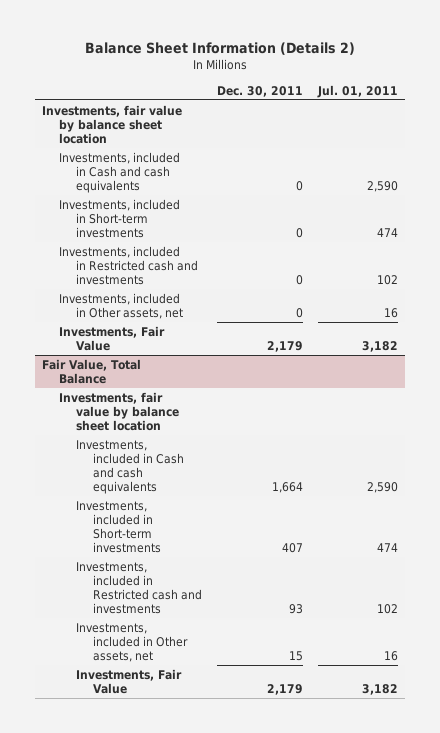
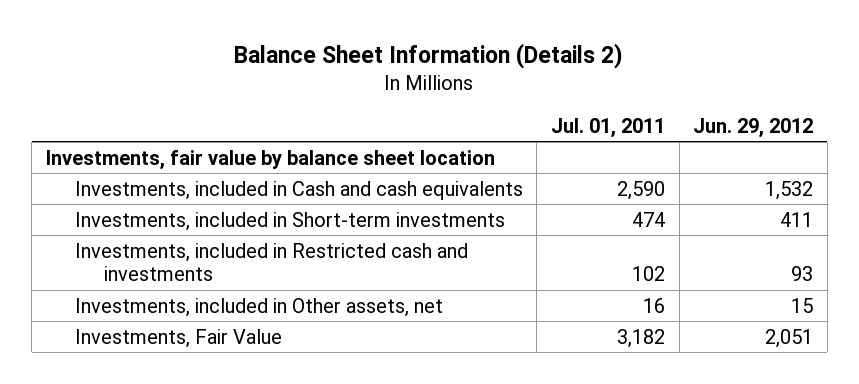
- | Dec. 30, 2011 | Jul. 01, 2011
+ | Jul. 01, 2011 | Jun. 29, 2012
- Fair Value, Total Balance
- Investments, fair value by balance sheet location
- Investments, included in Cash and cash equivalents | 1,664 | 2,590
- Investments, included in Short-term investments | 407 | 474
- Investments, included in Restricted cash and investments | 93 | 102
- Investments, included in Other assets, net | 15 | 16
- Investments, Fair Value | 2,179 | 3,182

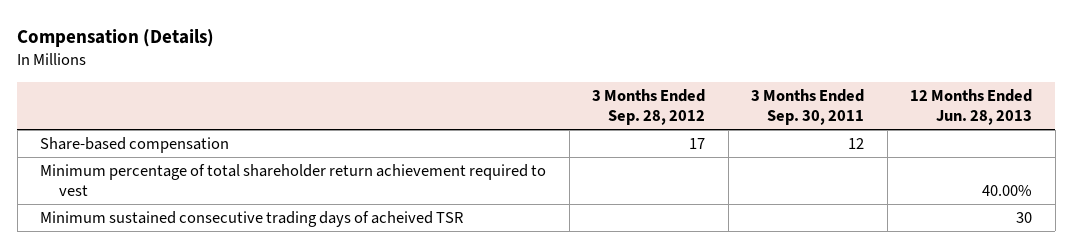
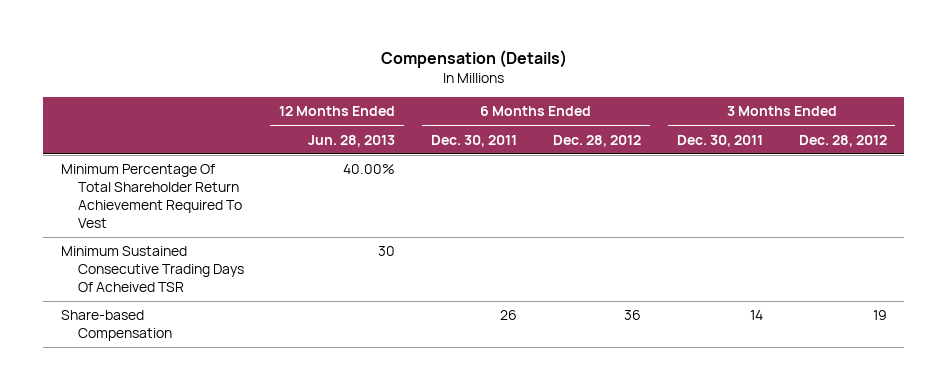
- | 3 Months Ended Sep. 28, 2012 | 3 Months Ended Sep. 30, 2011 | 12 Months Ended Jun. 28, 2013
+ | 12 Months Ended Jun. 28, 2013 | 6 Months Ended Dec. 30, 2011 | 6 Months Ended Dec. 28, 2012 | 3 Months Ended Dec. 30, 2011 | 3 Months Ended Dec. 28, 2012
- Share-based compensation | 17 | 12 |
- Minimum percentage of total shareholder return achievement required to vest | | | 40.00%
- Minimum sustained consecutive trading days of acheived TSR | | | 30
+ Minimum Percentage Of Total Shareholder Return Achievement Required To Vest | 40.00% | | | |
+ Minimum Sustained Consecutive Trading Days Of Acheived TSR | 30 | | | |
+ Share-based Compensation | | 26 | 36 | 14 | 19

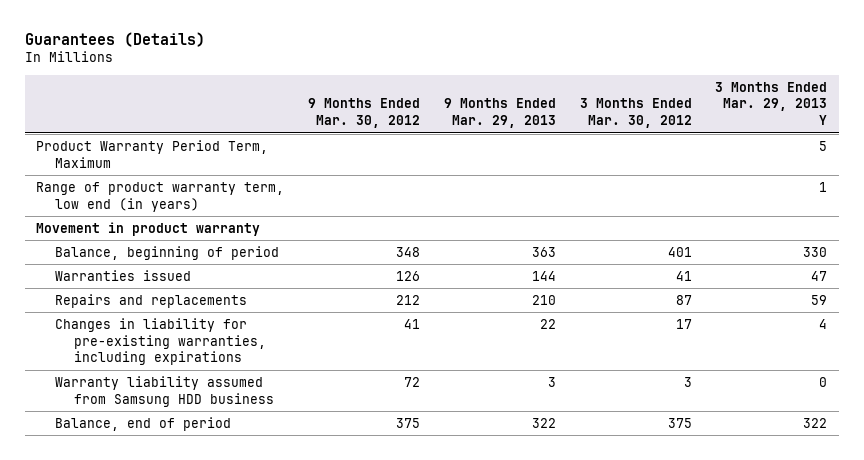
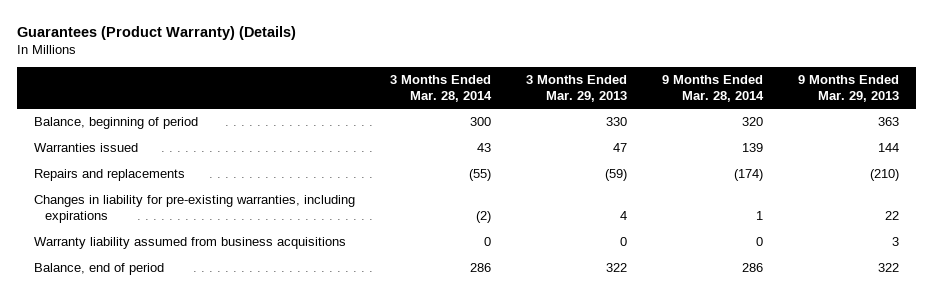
- Guarantees (Details)
+ Guarantees (Product Warranty) (Details)
- | 9 Months Ended Mar. 30, 2012 | 9 Months Ended Mar. 29, 2013 | 3 Months Ended Mar. 30, 2012 | 3 Months Ended Mar. 29, 2013 Y
+ | 3 Months Ended Mar. 28, 2014 | 3 Months Ended Mar. 29, 2013 | 9 Months Ended Mar. 28, 2014 | 9 Months Ended Mar. 29, 2013
- Product Warranty Period Term, Maximum | | | | 5
- Range of product warranty term, low end (in years) | | | | 1
- Movement in product warranty
- Repairs and replacements | 212 | 210 | 87 | 59
+ Repairs and replacements | (55) | (59) | (174) | (210)
- Warranty liability assumed from Samsung HDD business | 72 | 3 | 3 | 0
+ Warranty liability assumed from business acquisitions | 0 | 0 | 0 | 3

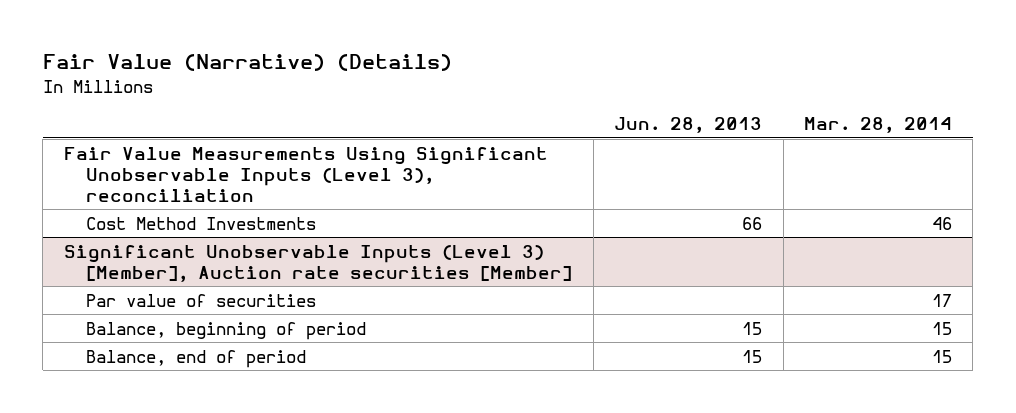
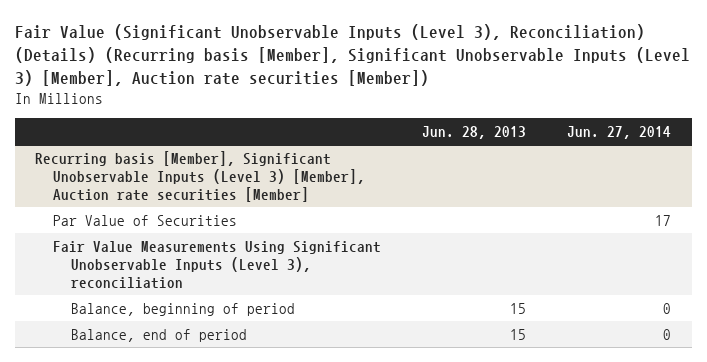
- Fair Value (Narrative) (Details)
+ Fair Value (Significant Unobservable Inputs (Level 3), Reconciliation) (Details) (Recurring basis [Member], Significant Unobservable Inputs (Level 3) [Member], Auction rate securities [Member])
- | Jun. 28, 2013 | Mar. 28, 2014
+ | Jun. 28, 2013 | Jun. 27, 2014
+ Recurring basis [Member], Significant Unobservable Inputs (Level 3) [Member], Auction rate securities [Member]
+ Par Value of Securities | | 17
- Cost Method Investments | 66 | 46
- Significant Unobservable Inputs (Level 3) [Member], Auction rate securities [Member]
- Par value of securities | | 17

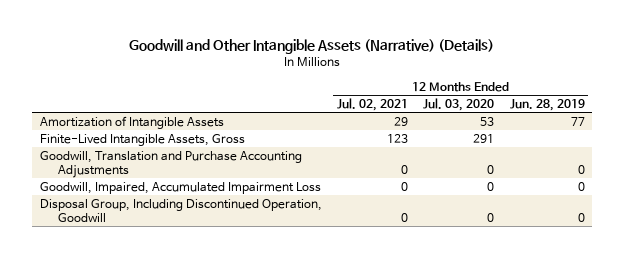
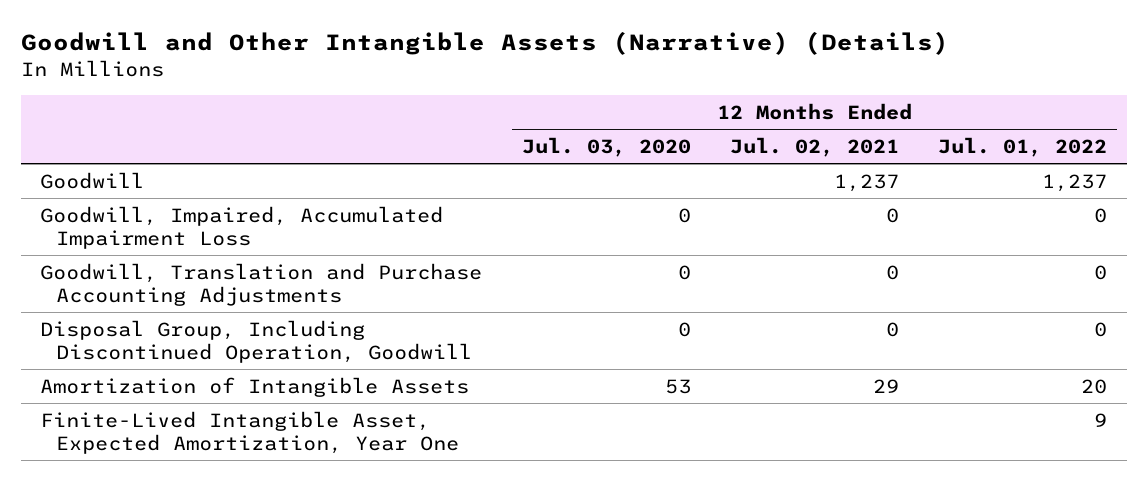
- | 12 Months Ended Jul. 02, 2021 | 12 Months Ended Jul. 03, 2020 | 12 Months Ended Jun. 28, 2019
+ | 12 Months Ended Jul. 03, 2020 | 12 Months Ended Jul. 02, 2021 | 12 Months Ended Jul. 01, 2022
- Finite-Lived Intangible Assets, Gross | 123 | 291 |
+ Goodwill | | 1,237 | 1,237
moved down: Goodwill, Translation and Purchase Accounting Adjustments | 0 | 0 | 0
moved down: Amortization of Intangible Assets | 53 | 29 | 20
+ Finite-Lived Intangible Asset, Expected Amortization, Year One | | | 9

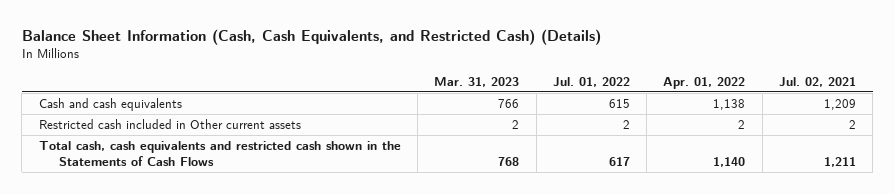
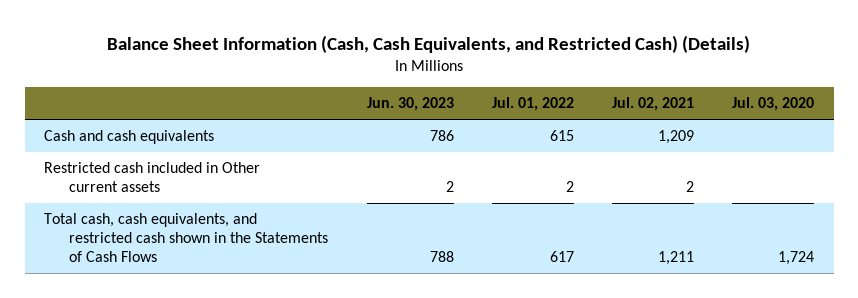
- | Mar. 31, 2023 | Jul. 01, 2022 | Apr. 01, 2022 | Jul. 02, 2021
+ | Jun. 30, 2023 | Jul. 01, 2022 | Jul. 02, 2021 | Jul. 03, 2020
- Total cash, cash equivalents and restricted cash shown in the Statements of Cash Flows | 768 | 617 | 1,140 | 1,211
+ Total cash, cash equivalents, and restricted cash shown in the Statements of Cash Flows | 788 | 617 | 1,211 | 1,724

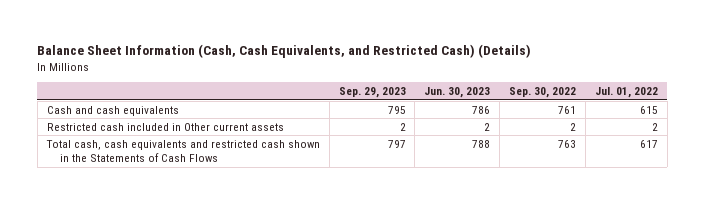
- | Jun. 30, 2023 | Jul. 01, 2022 | Jul. 02, 2021 | Jul. 03, 2020
+ | Sep. 29, 2023 | Jun. 30, 2023 | Sep. 30, 2022 | Jul. 01, 2022
- Total cash, cash equivalents, and restricted cash shown in the Statements of Cash Flows | 788 | 617 | 1,211 | 1,724
+ Total cash, cash equivalents and restricted cash shown in the Statements of Cash Flows | 797 | 788 | 763 | 617

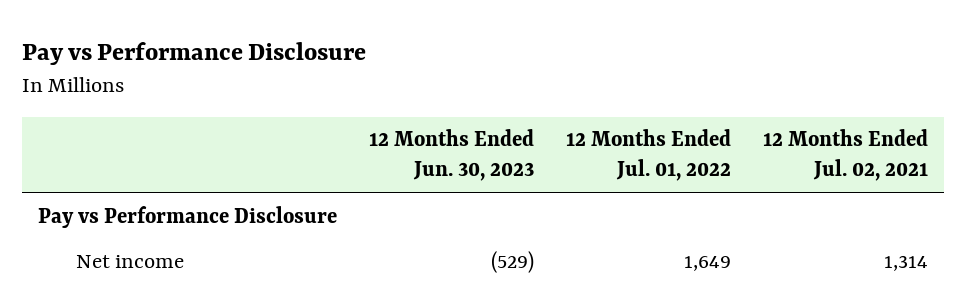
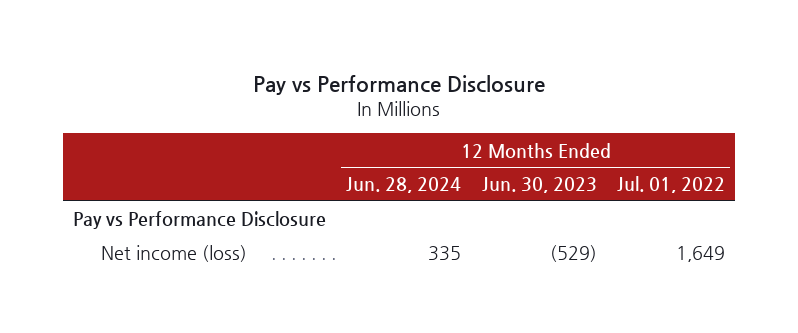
- | 12 Months Ended Jun. 30, 2023 | 12 Months Ended Jul. 01, 2022 | 12 Months Ended Jul. 02, 2021
+ | 12 Months Ended Jun. 28, 2024 | 12 Months Ended Jun. 30, 2023 | 12 Months Ended Jul. 01, 2022
- Net income | (529) | 1,649 | 1,314
+ Net income (loss) | 335 | (529) | 1,649

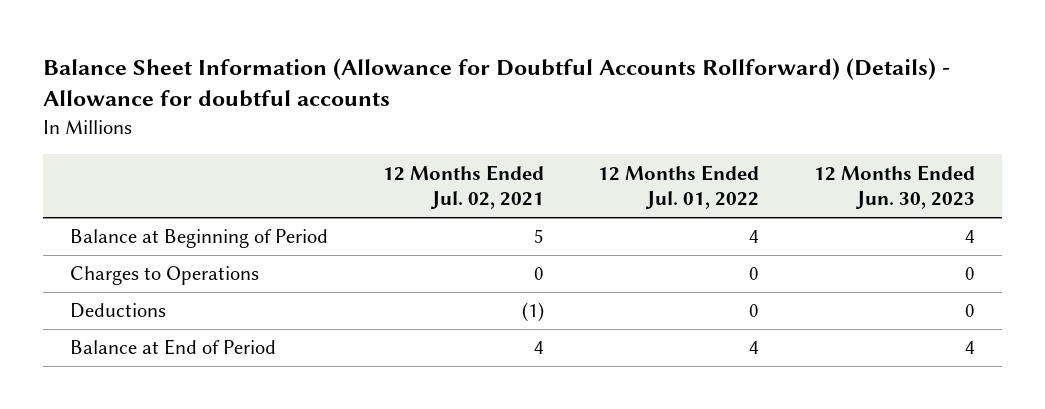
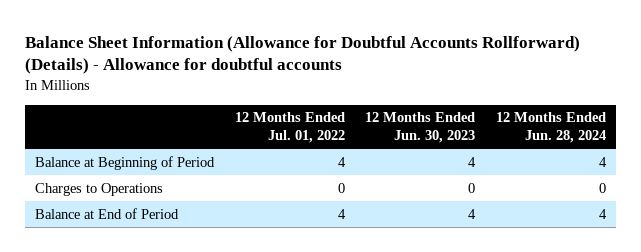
- | 12 Months Ended Jul. 02, 2021 | 12 Months Ended Jul. 01, 2022 | 12 Months Ended Jun. 30, 2023
+ | 12 Months Ended Jul. 01, 2022 | 12 Months Ended Jun. 30, 2023 | 12 Months Ended Jun. 28, 2024
- Deductions | (1) | 0 | 0

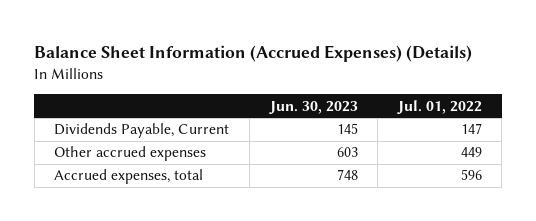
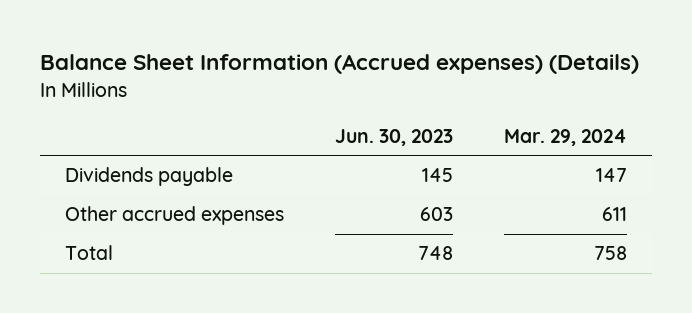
- Balance Sheet Information (Accrued Expenses) (Details)
+ Balance Sheet Information (Accrued expenses) (Details)
- | Jun. 30, 2023 | Jul. 01, 2022
+ | Jun. 30, 2023 | Mar. 29, 2024
- Dividends Payable, Current | 145 | 147
+ Dividends payable | 145 | 147
- Accrued expenses, total | 748 | 596
+ Total | 748 | 758

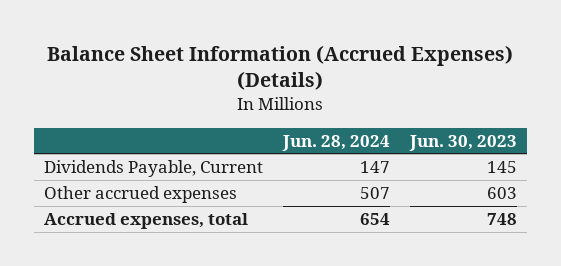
- Balance Sheet Information (Accrued expenses) (Details)
+ Balance Sheet Information (Accrued Expenses) (Details)
- | Jun. 30, 2023 | Mar. 29, 2024
+ | Jun. 28, 2024 | Jun. 30, 2023
- Dividends payable | 145 | 147
+ Dividends Payable, Current | 147 | 145
- Total | 748 | 758
+ Accrued expenses, total | 654 | 748

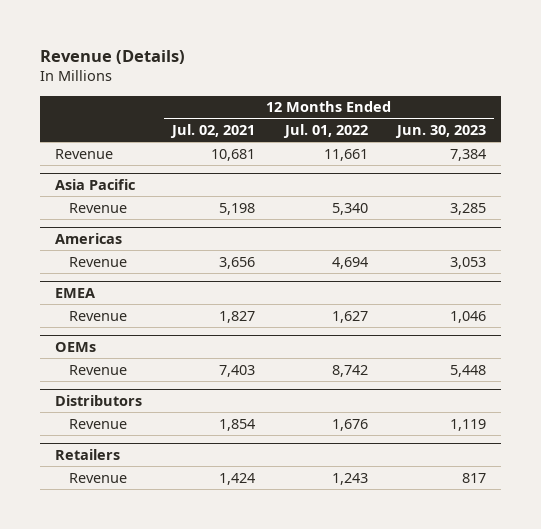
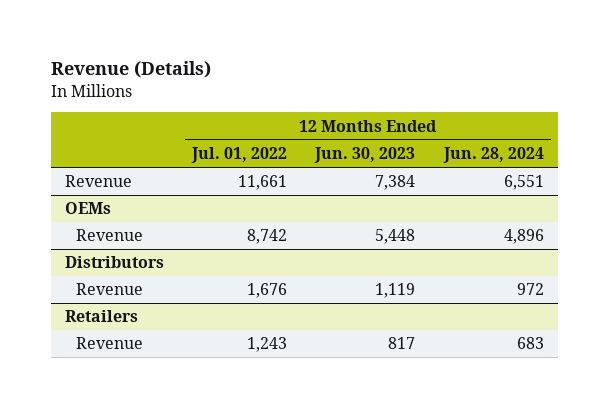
- | 12 Months Ended Jul. 02, 2021 | 12 Months Ended Jul. 01, 2022 | 12 Months Ended Jun. 30, 2023
+ | 12 Months Ended Jul. 01, 2022 | 12 Months Ended Jun. 30, 2023 | 12 Months Ended Jun. 28, 2024
- Asia Pacific
- Revenue | 5,198 | 5,340 | 3,285
- Americas
- Revenue | 3,656 | 4,694 | 3,053
- EMEA
- Revenue | 1,827 | 1,627 | 1,046

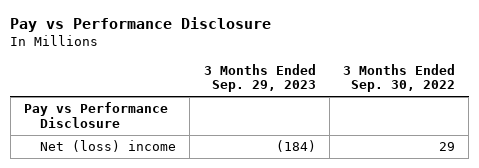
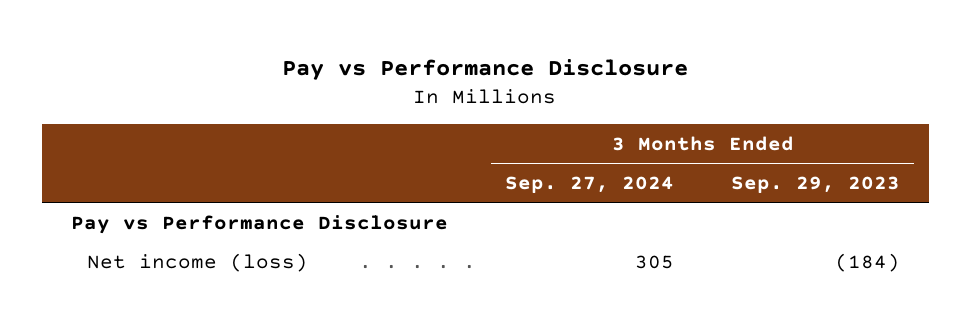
- | 3 Months Ended Sep. 29, 2023 | 3 Months Ended Sep. 30, 2022
+ | 3 Months Ended Sep. 27, 2024 | 3 Months Ended Sep. 29, 2023
- Net (loss) income | (184) | 29
+ Net income (loss) | 305 | (184)

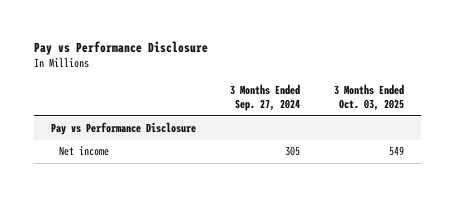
- | 3 Months Ended Sep. 27, 2024 | 3 Months Ended Sep. 29, 2023
+ | 3 Months Ended Sep. 27, 2024 | 3 Months Ended Oct. 03, 2025
- Net income (loss) | 305 | (184)
+ Net income | 305 | 549

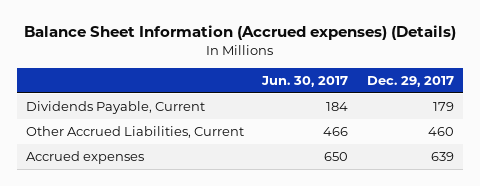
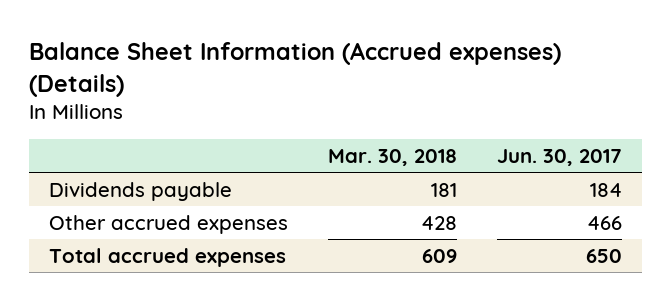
- | Jun. 30, 2017 | Dec. 29, 2017
+ | Mar. 30, 2018 | Jun. 30, 2017
- Dividends Payable, Current | 184 | 179
- Other Accrued Liabilities, Current | 466 | 460
- Accrued expenses | 650 | 639
+ Dividends payable | 181 | 184
+ Other accrued expenses | 428 | 466
+ Total accrued expenses | 609 | 650

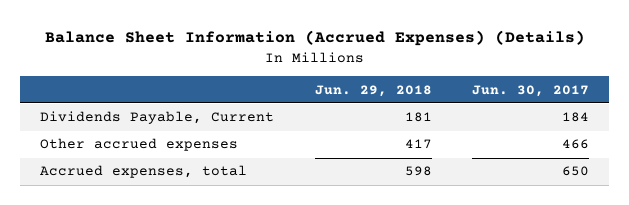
- Balance Sheet Information (Accrued expenses) (Details)
+ Balance Sheet Information (Accrued Expenses) (Details)
- | Mar. 30, 2018 | Jun. 30, 2017
+ | Jun. 29, 2018 | Jun. 30, 2017
- Dividends payable | 181 | 184
+ Dividends Payable, Current | 181 | 184
- Total accrued expenses | 609 | 650
+ Accrued expenses, total | 598 | 650

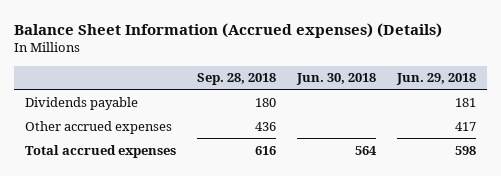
- Balance Sheet Information (Accrued Expenses) (Details)
+ Balance Sheet Information (Accrued expenses) (Details)
- | Jun. 29, 2018 | Jun. 30, 2017
+ | Sep. 28, 2018 | Jun. 30, 2018 | Jun. 29, 2018
- Dividends Payable, Current | 181 | 184
+ Dividends payable | 180 | | 181
- Accrued expenses, total | 598 | 650
+ Total accrued expenses | 616 | 564 | 598

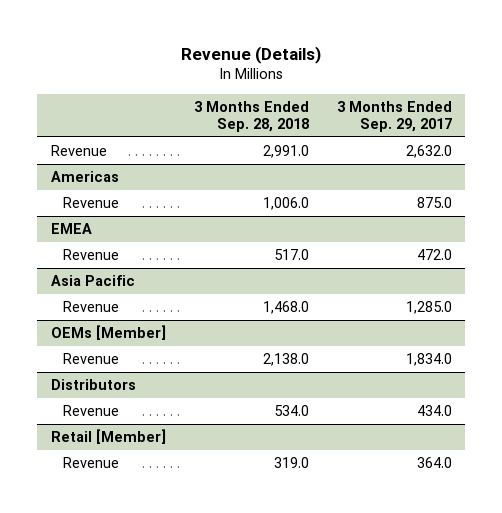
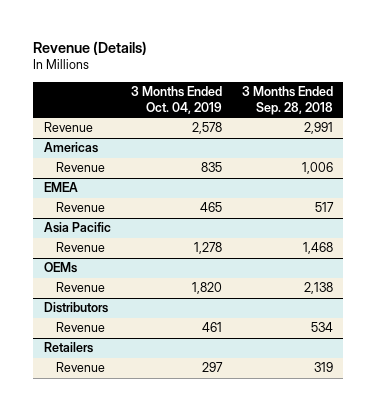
- | 3 Months Ended Sep. 28, 2018 | 3 Months Ended Sep. 29, 2017
+ | 3 Months Ended Oct. 04, 2019 | 3 Months Ended Sep. 28, 2018
- Revenue | 2,991.0 | 2,632.0
+ Revenue | 2,578 | 2,991
@ Americas
- Revenue | 1,006.0 | 875.0
+ Revenue | 835 | 1,006
@ EMEA
- Revenue | 517.0 | 472.0
+ Revenue | 465 | 517
@ Asia Pacific
- Revenue | 1,468.0 | 1,285.0
- OEMs [Member]
- Revenue | 2,138.0 | 1,834.0
@ Asia Pacific
+ Revenue | 1,278 | 1,468
+ OEMs
+ Revenue | 1,820 | 2,138
@ Distributors
- Revenue | 534.0 | 434.0
- Retail [Member]
- Revenue | 319.0 | 364.0
@ Distributors
+ Revenue | 461 | 534
+ Retailers
+ Revenue | 297 | 319

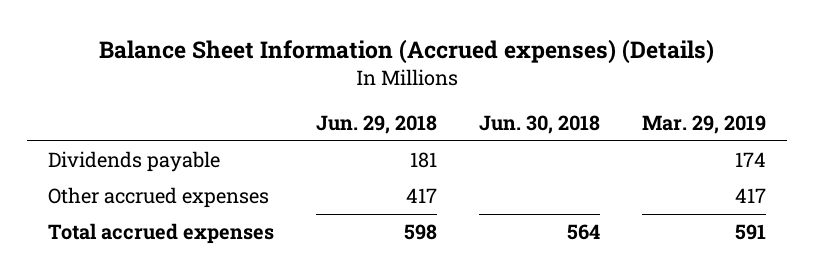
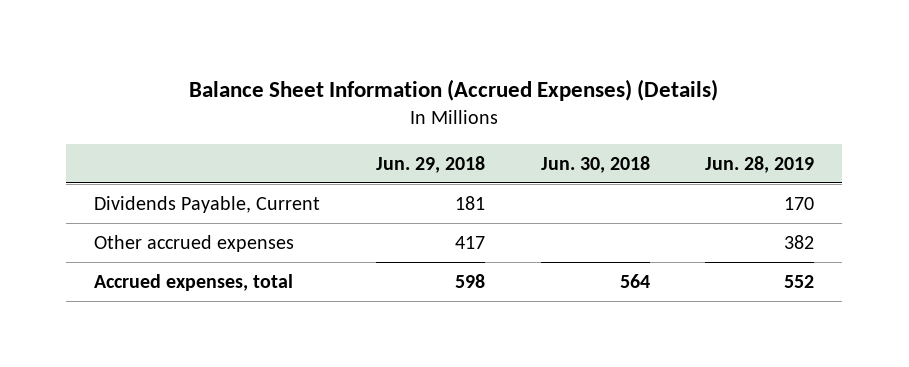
- Balance Sheet Information (Accrued expenses) (Details)
+ Balance Sheet Information (Accrued Expenses) (Details)
- | Jun. 29, 2018 | Jun. 30, 2018 | Mar. 29, 2019
+ | Jun. 29, 2018 | Jun. 30, 2018 | Jun. 28, 2019
- Dividends payable | 181 | | 174
+ Dividends Payable, Current | 181 | | 170
- Total accrued expenses | 598 | 564 | 591
+ Accrued expenses, total | 598 | 564 | 552

